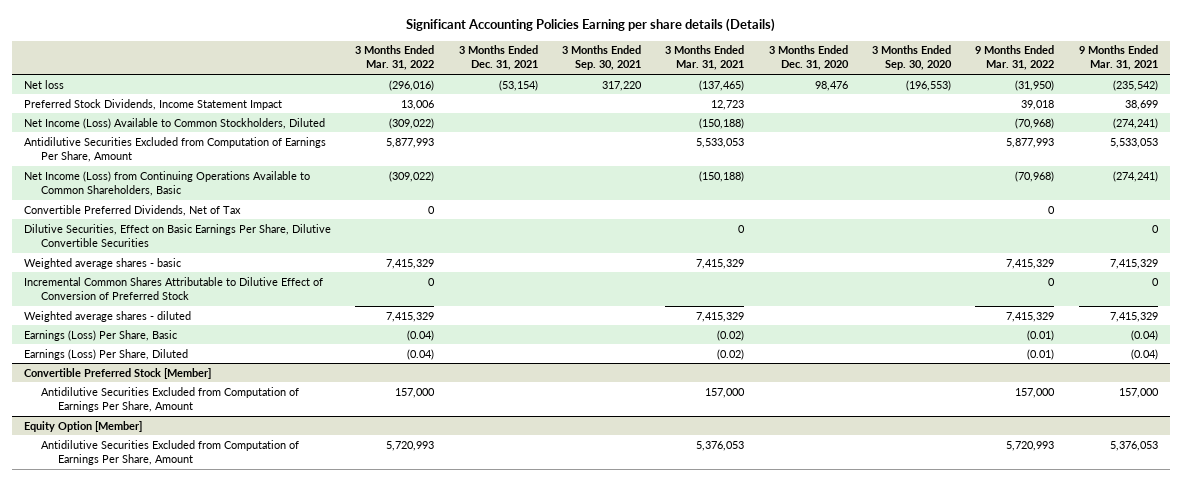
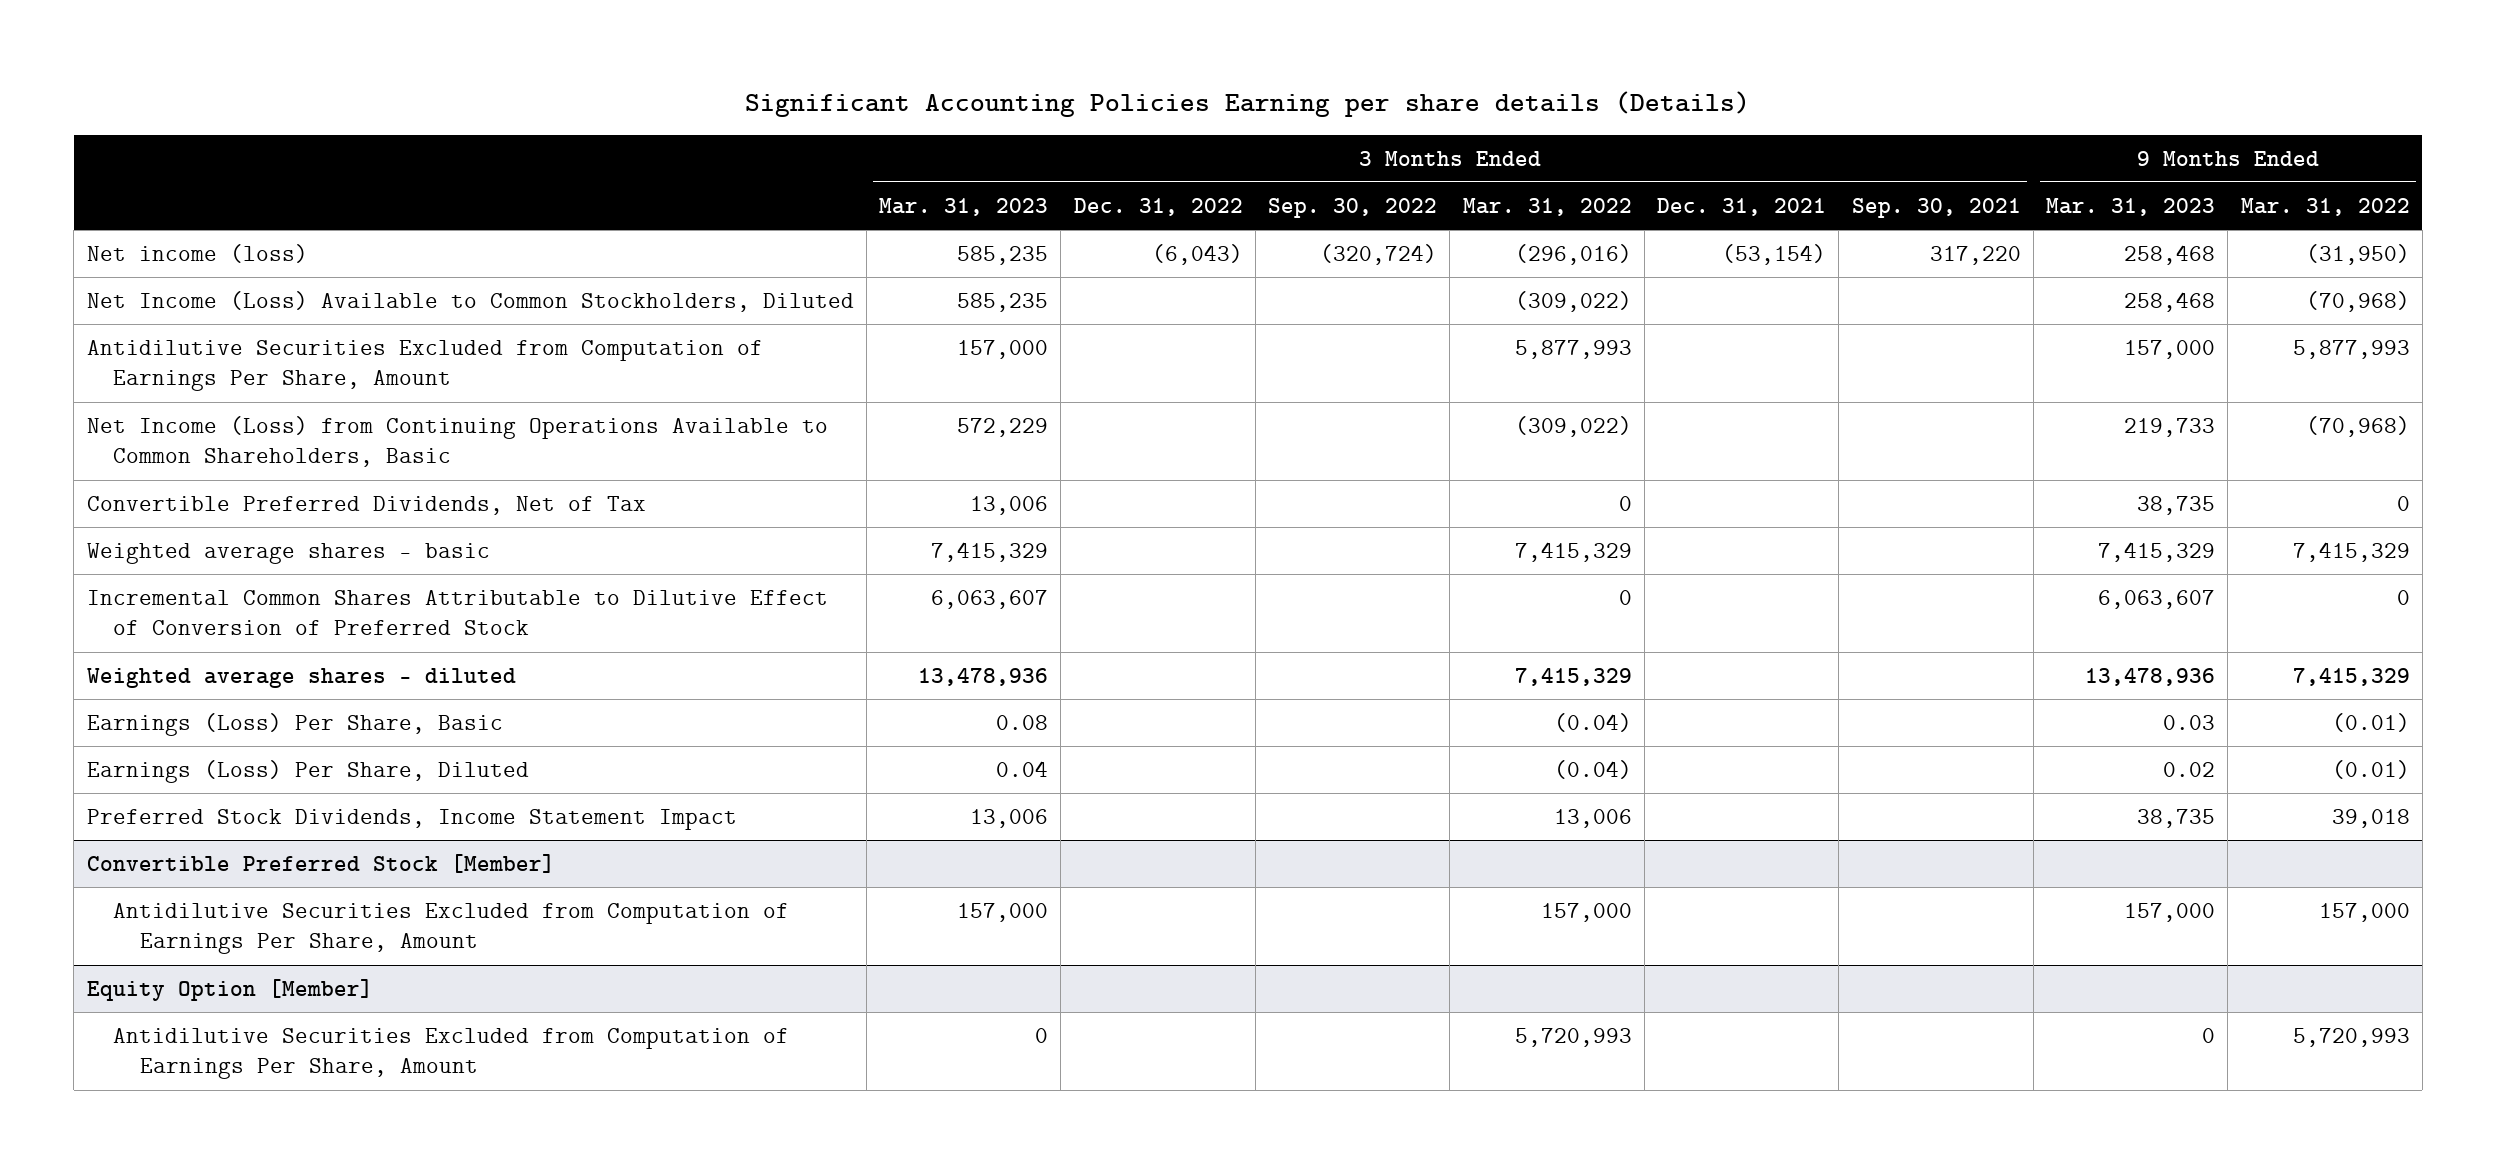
- | 3 Months Ended Mar. 31, 2022 | 3 Months Ended Dec. 31, 2021 | 3 Months Ended Sep. 30, 2021 | 3 Months Ended Mar. 31, 2021 | 3 Months Ended Dec. 31, 2020 | 3 Months Ended Sep. 30, 2020 | 9 Months Ended Mar. 31, 2022 | 9 Months Ended Mar. 31, 2021
+ | 3 Months Ended Mar. 31, 2023 | 3 Months Ended Dec. 31, 2022 | 3 Months Ended Sep. 30, 2022 | 3 Months Ended Mar. 31, 2022 | 3 Months Ended Dec. 31, 2021 | 3 Months Ended Sep. 30, 2021 | 9 Months Ended Mar. 31, 2023 | 9 Months Ended Mar. 31, 2022
- Net loss | (296,016) | (53,154) | 317,220 | (137,465) | 98,476 | (196,553) | (31,950) | (235,542)
+ Net income (loss) | 585,235 | (6,043) | (320,724) | (296,016) | (53,154) | 317,220 | 258,468 | (31,950)
- Dilutive Securities, Effect on Basic Earnings Per Share, Dilutive Convertible Securities | | | | 0 | | | | 0
moved down: Preferred Stock Dividends, Income Statement Impact | 13,006 | | | 13,006 | | | 38,735 | 39,018

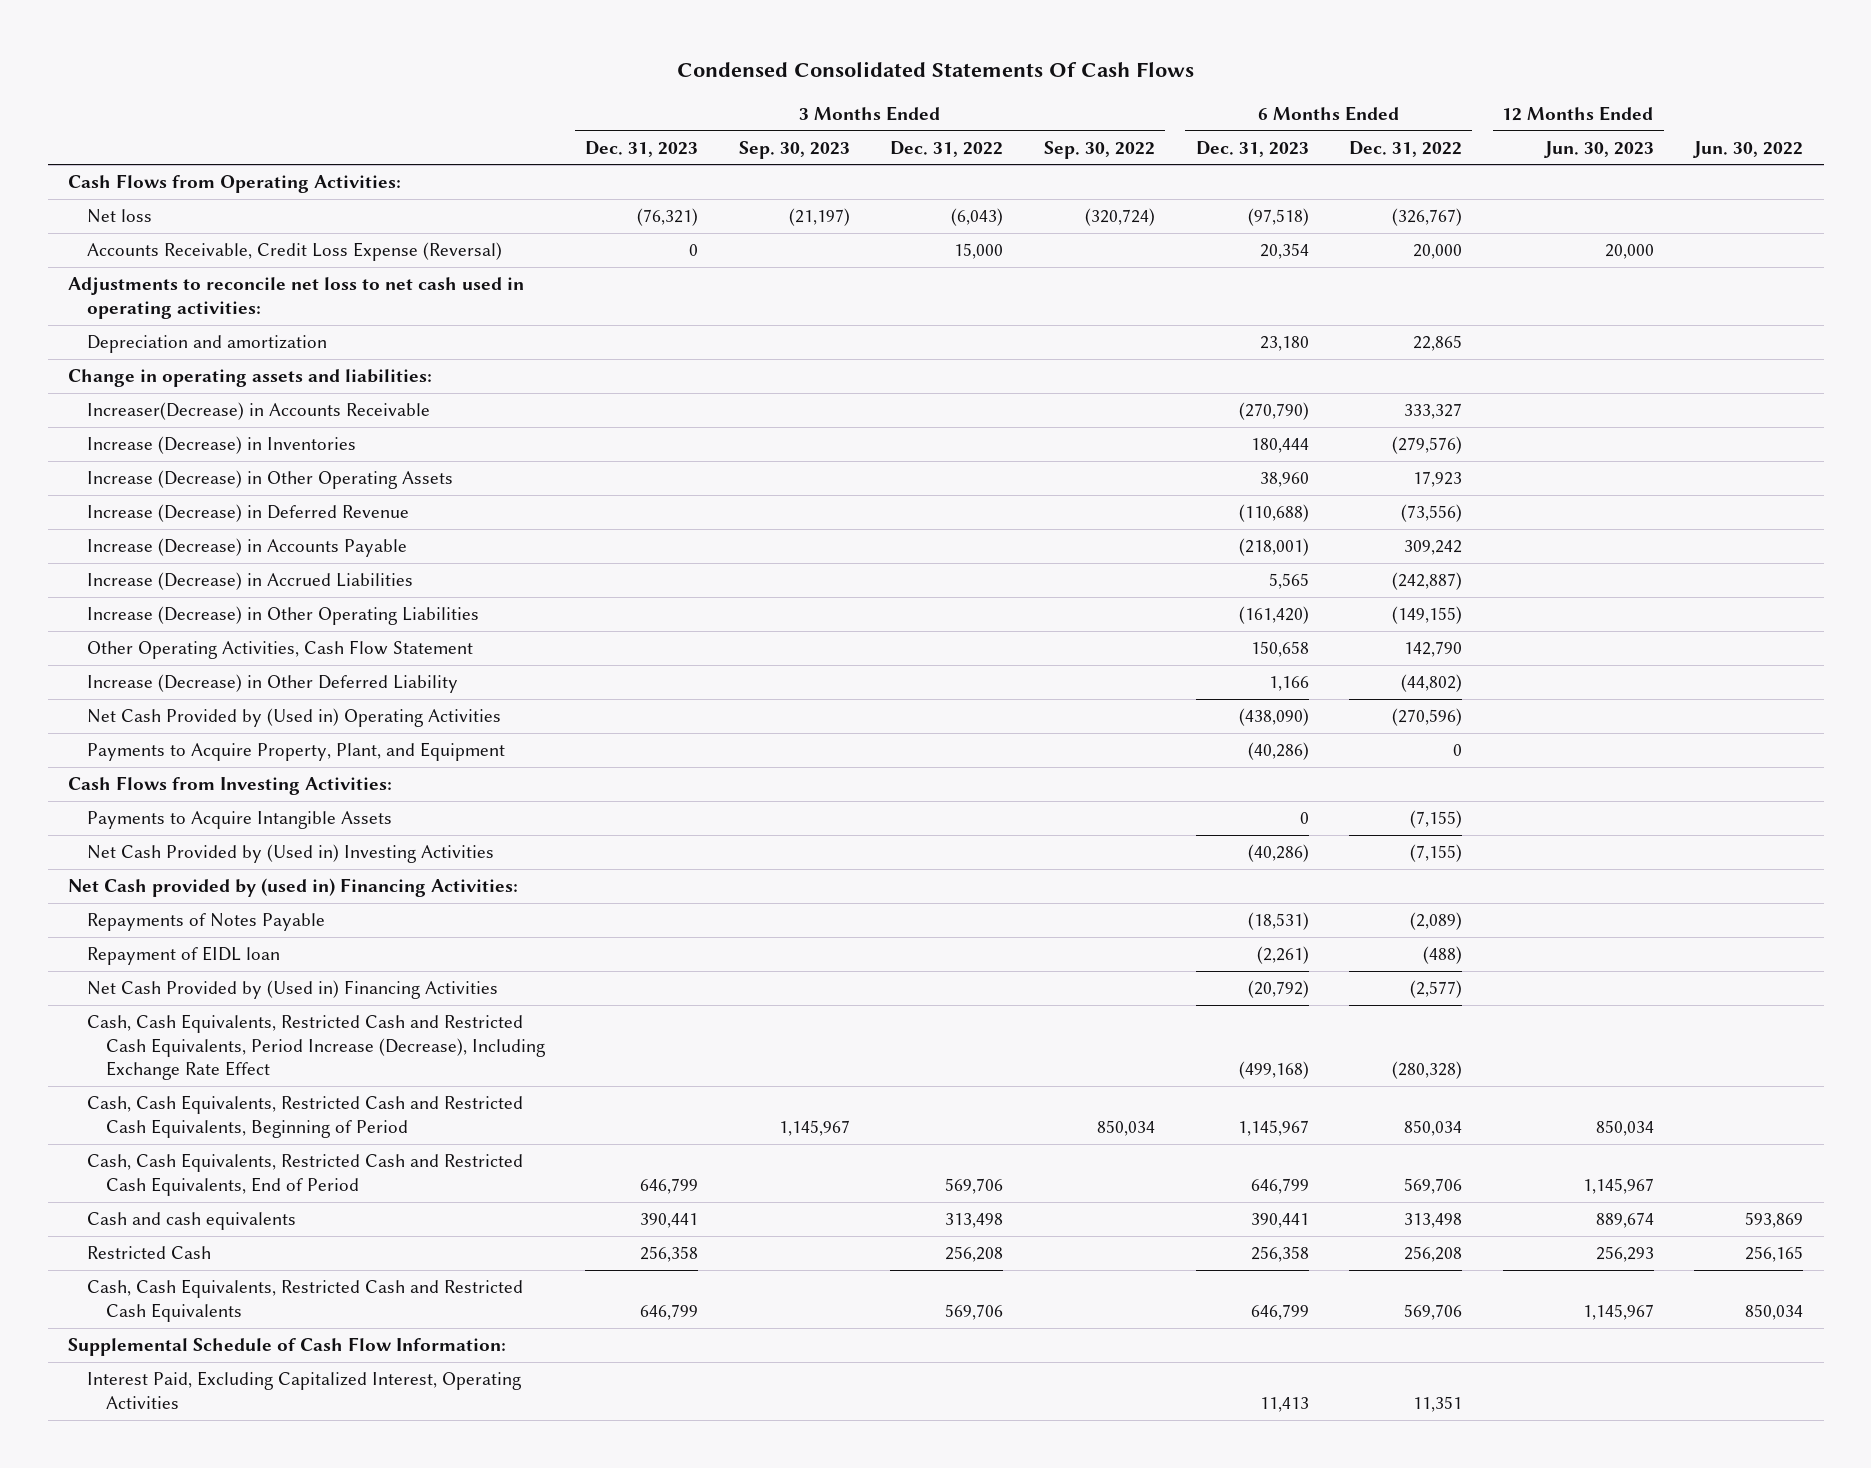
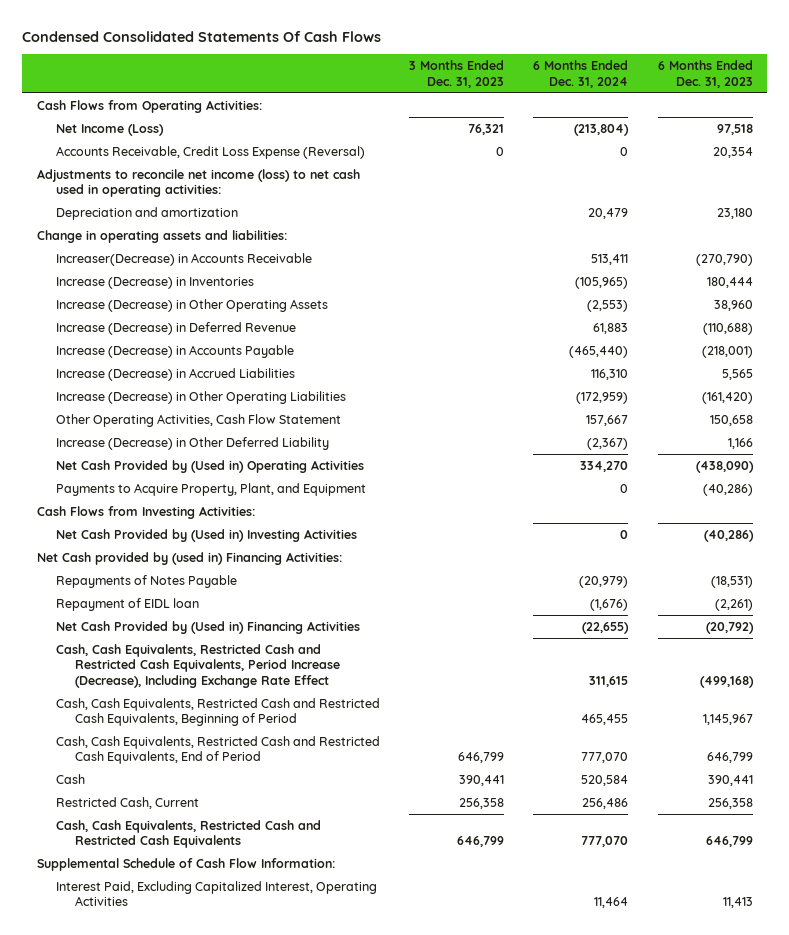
- | 3 Months Ended Dec. 31, 2023 | 3 Months Ended Sep. 30, 2023 | 3 Months Ended Dec. 31, 2022 | 3 Months Ended Sep. 30, 2022 | 6 Months Ended Dec. 31, 2023 | 6 Months Ended Dec. 31, 2022 | 12 Months Ended Jun. 30, 2023 | Jun. 30, 2022
+ | 3 Months Ended Dec. 31, 2023 | 6 Months Ended Dec. 31, 2024 | 6 Months Ended Dec. 31, 2023
- Net loss | (76,321) | (21,197) | (6,043) | (320,724) | (97,518) | (326,767) | |
+ Net Income (Loss) | 76,321 | (213,804) | 97,518
- Adjustments to reconcile net loss to net cash used in operating activities:
+ Adjustments to reconcile net income (loss) to net cash used in operating activities:
- Payments to Acquire Intangible Assets | | | | | 0 | (7,155) | |
- Cash and cash equivalents | 390,441 | | 313,498 | | 390,441 | 313,498 | 889,674 | 593,869
- Restricted Cash | 256,358 | | 256,208 | | 256,358 | 256,208 | 256,293 | 256,165
+ Cash | 390,441 | 520,584 | 390,441
+ Restricted Cash, Current | 256,358 | 256,486 | 256,358

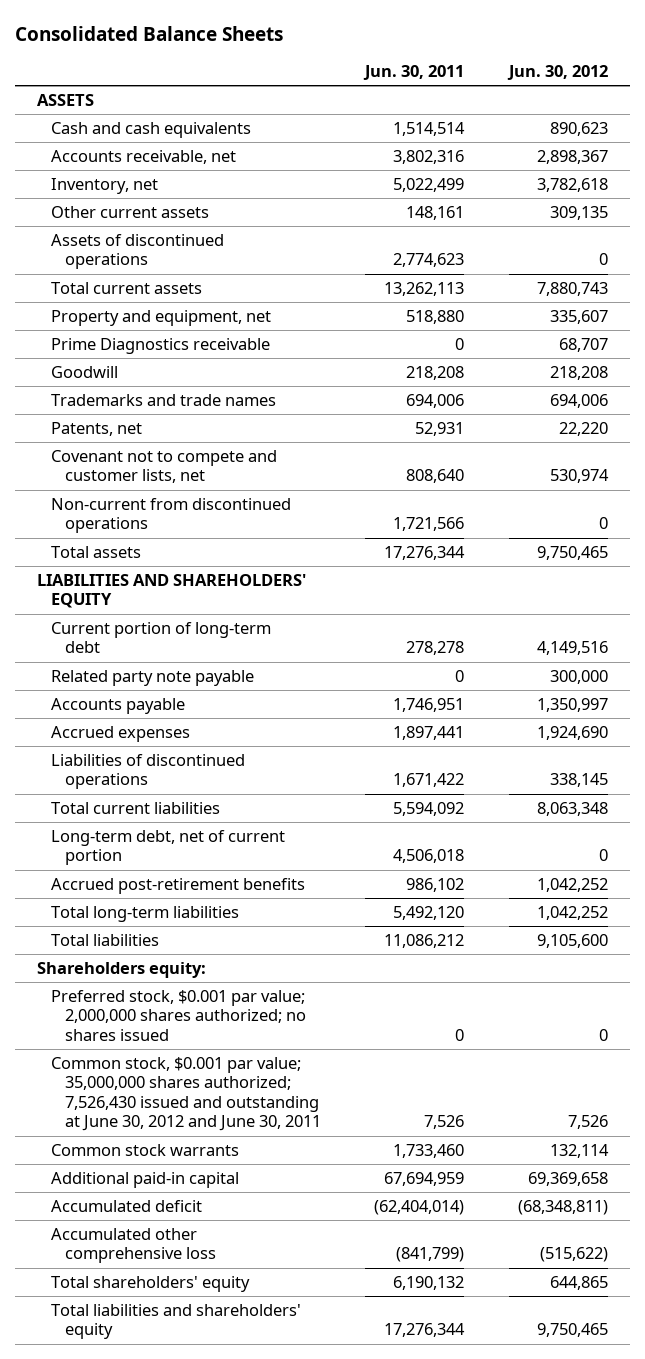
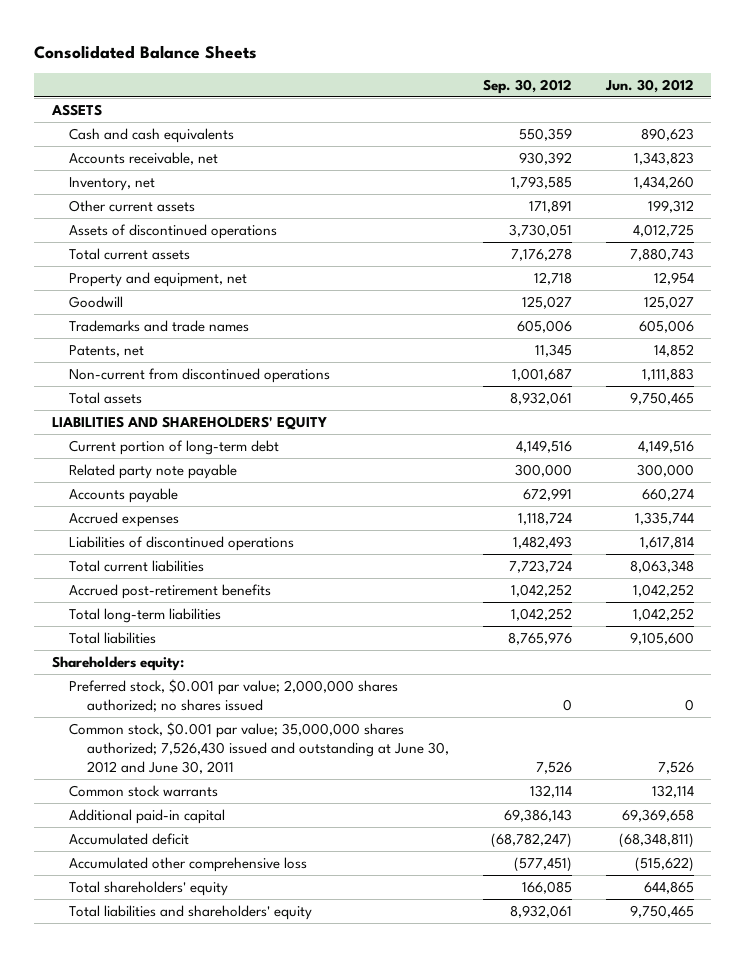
- | Jun. 30, 2011 | Jun. 30, 2012
+ | Sep. 30, 2012 | Jun. 30, 2012
- Accounts receivable, net | 3,802,316 | 2,898,367
- Inventory, net | 5,022,499 | 3,782,618
- Other current assets | 148,161 | 309,135
- Assets of discontinued operations | 2,774,623 | 0
+ Accounts receivable, net | 930,392 | 1,343,823
+ Inventory, net | 1,793,585 | 1,434,260
+ Other current assets | 171,891 | 199,312
+ Assets of discontinued operations | 3,730,051 | 4,012,725
- Property and equipment, net | 518,880 | 335,607
- Prime Diagnostics receivable | 0 | 68,707
- Goodwill | 218,208 | 218,208
- Trademarks and trade names | 694,006 | 694,006
- Patents, net | 52,931 | 22,220
- Covenant not to compete and customer lists, net | 808,640 | 530,974
- Non-current from discontinued operations | 1,721,566 | 0
+ Property and equipment, net | 12,718 | 12,954
+ Goodwill | 125,027 | 125,027
+ Trademarks and trade names | 605,006 | 605,006
+ Patents, net | 11,345 | 14,852
+ Non-current from discontinued operations | 1,001,687 | 1,111,883
- Accounts payable | 1,746,951 | 1,350,997
- Accrued expenses | 1,897,441 | 1,924,690
- Liabilities of discontinued operations | 1,671,422 | 338,145
+ Accounts payable | 672,991 | 660,274
+ Accrued expenses | 1,118,724 | 1,335,744
+ Liabilities of discontinued operations | 1,482,493 | 1,617,814
- Long-term debt, net of current portion | 4,506,018 | 0

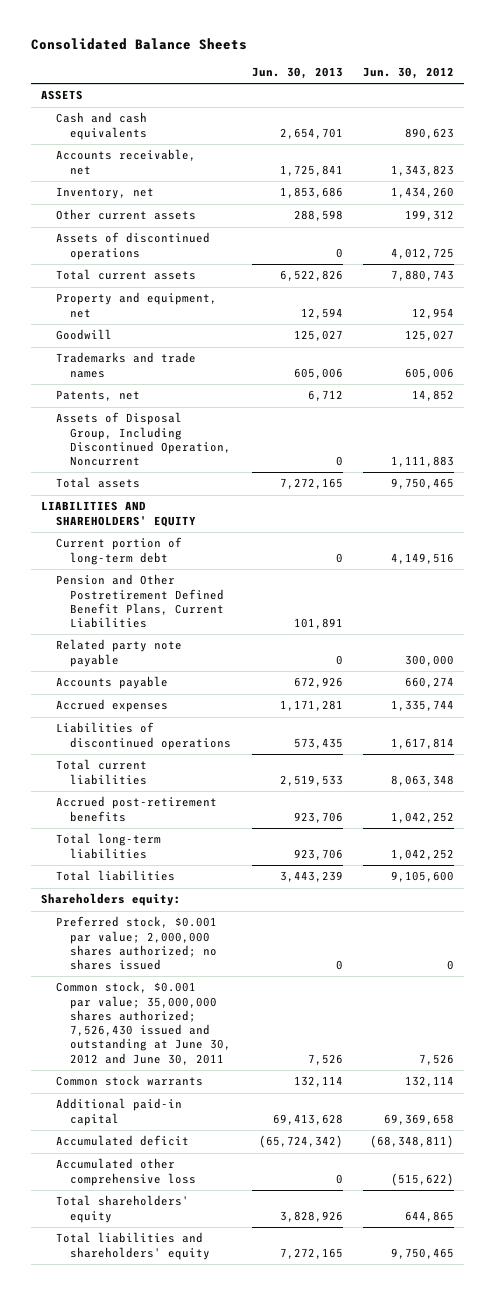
- | Sep. 30, 2012 | Jun. 30, 2012
+ | Jun. 30, 2013 | Jun. 30, 2012
- Non-current from discontinued operations | 1,001,687 | 1,111,883
+ Assets of Disposal Group, Including Discontinued Operation, Noncurrent | 0 | 1,111,883
+ Pension and Other Postretirement Defined Benefit Plans, Current Liabilities | 101,891 |

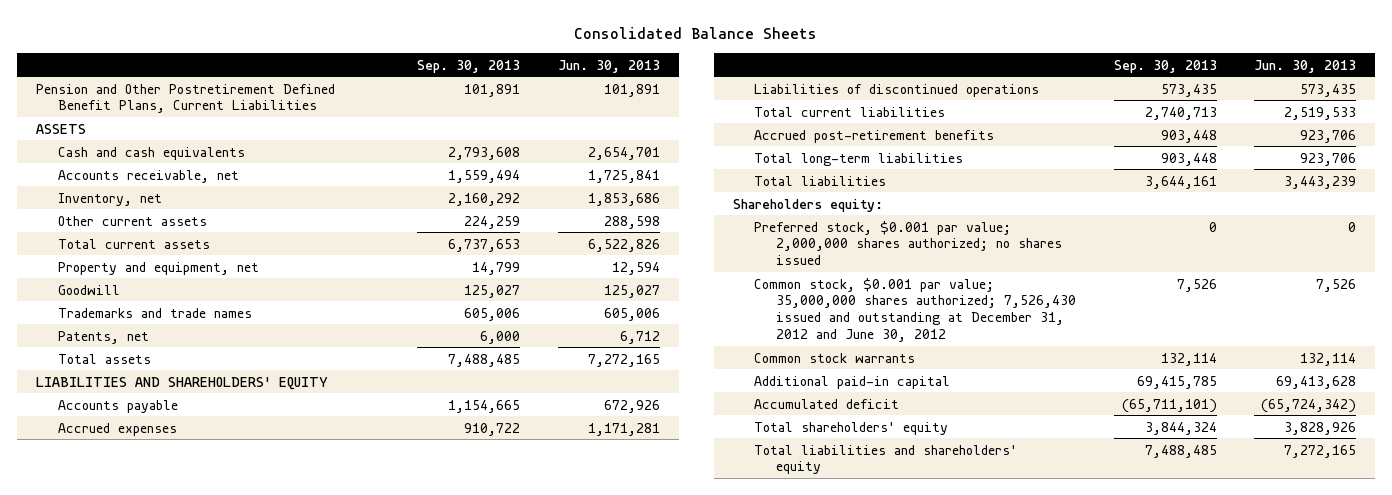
- | Jun. 30, 2013 | Jun. 30, 2012
+ | Sep. 30, 2013 | Jun. 30, 2013
moved up: Pension and Other Postretirement Defined Benefit Plans, Current Liabilities | 101,891 | 101,891
- Assets of discontinued operations | 0 | 4,012,725
- Assets of Disposal Group, Including Discontinued Operation, Noncurrent | 0 | 1,111,883
- Current portion of long-term debt | 0 | 4,149,516
- Related party note payable | 0 | 300,000
- Common stock, $0.001 par value; 35,000,000 shares authorized; 7,526,430 issued and outstanding at June 30, 2012 and June 30, 2011 | 7,526 | 7,526
+ Common stock, $0.001 par value; 35,000,000 shares authorized; 7,526,430 issued and outstanding at December 31, 2012 and June 30, 2012 | 7,526 | 7,526
- Accumulated other comprehensive loss | 0 | (515,622)

